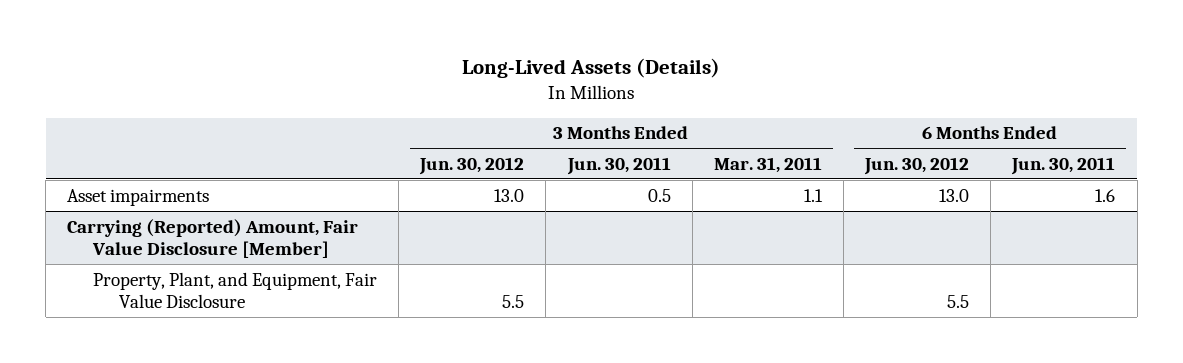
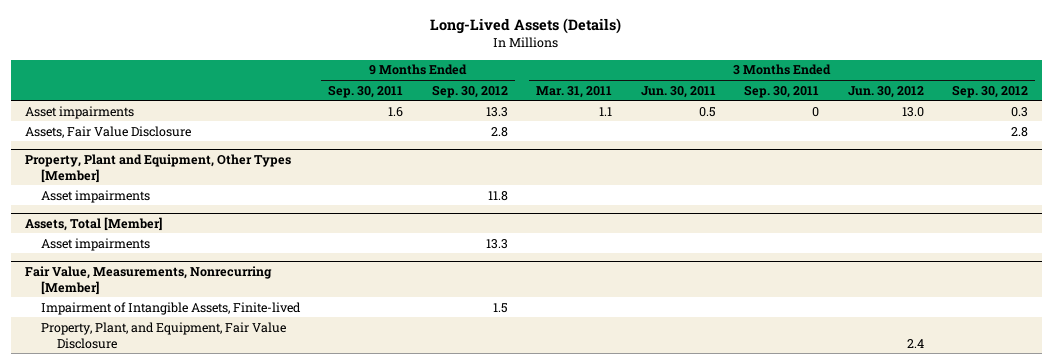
- | 3 Months Ended Jun. 30, 2012 | 3 Months Ended Jun. 30, 2011 | 3 Months Ended Mar. 31, 2011 | 6 Months Ended Jun. 30, 2012 | 6 Months Ended Jun. 30, 2011
+ | 9 Months Ended Sep. 30, 2011 | 9 Months Ended Sep. 30, 2012 | 3 Months Ended Mar. 31, 2011 | 3 Months Ended Jun. 30, 2011 | 3 Months Ended Sep. 30, 2011 | 3 Months Ended Jun. 30, 2012 | 3 Months Ended Sep. 30, 2012
- Carrying (Reported) Amount, Fair Value Disclosure [Member]
- Property, Plant, and Equipment, Fair Value Disclosure | 5.5 | | | 5.5 |
+ Assets, Fair Value Disclosure | | 2.8 | | | | | 2.8
+ Property, Plant and Equipment, Other Types [Member]
+ Asset impairments | | 11.8 | | | | |
+ Assets, Total [Member]
+ Asset impairments | | 13.3 | | | | |
+ Fair Value, Measurements, Nonrecurring [Member]
+ Impairment of Intangible Assets, Finite-lived | | 1.5 | | | | |
+ Property, Plant, and Equipment, Fair Value Disclosure | | | | | | 2.4 |

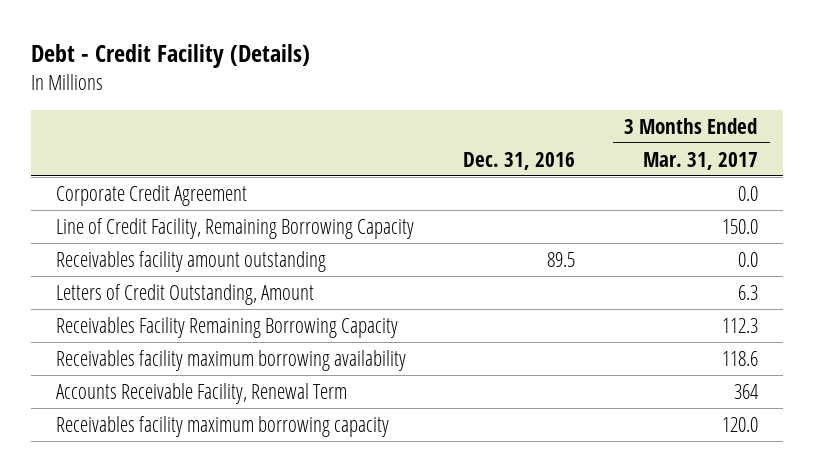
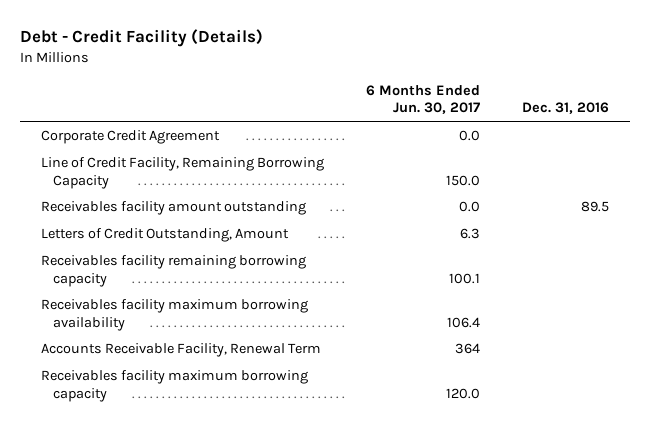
- | Dec. 31, 2016 | 3 Months Ended Mar. 31, 2017
+ | 6 Months Ended Jun. 30, 2017 | Dec. 31, 2016
- Receivables Facility Remaining Borrowing Capacity | | 112.3
+ Receivables facility remaining borrowing capacity | 100.1 |

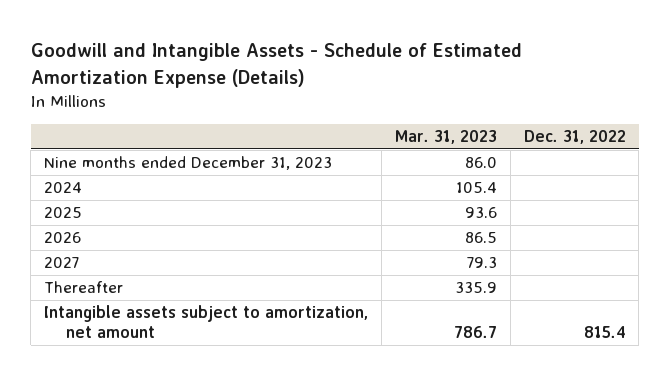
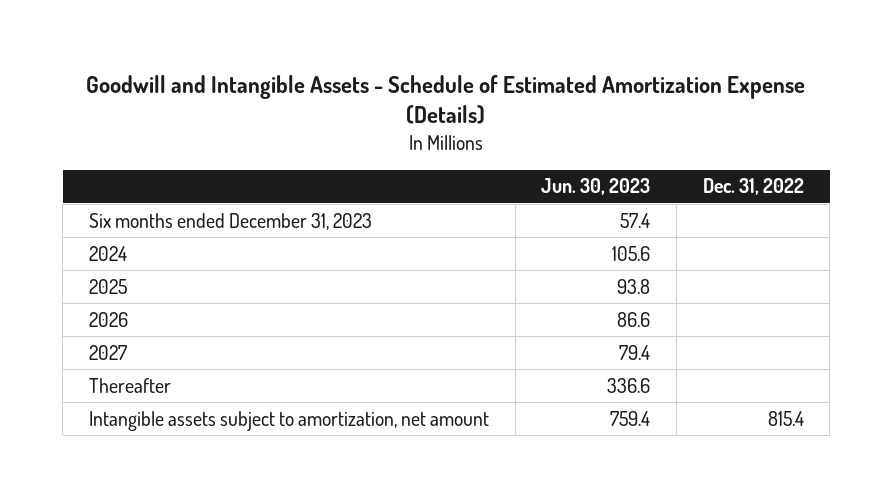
- | Mar. 31, 2023 | Dec. 31, 2022
+ | Jun. 30, 2023 | Dec. 31, 2022
- Nine months ended December 31, 2023 | 86.0 |
+ Six months ended December 31, 2023 | 57.4 |

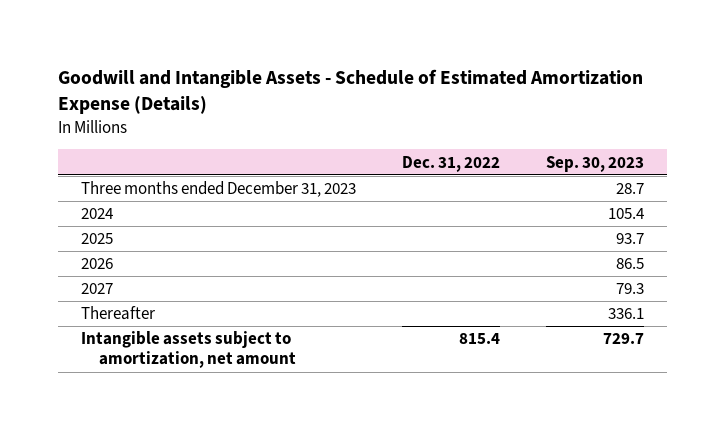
- | Jun. 30, 2023 | Dec. 31, 2022
+ | Dec. 31, 2022 | Sep. 30, 2023
- Six months ended December 31, 2023 | 57.4 |
+ Three months ended December 31, 2023 | | 28.7

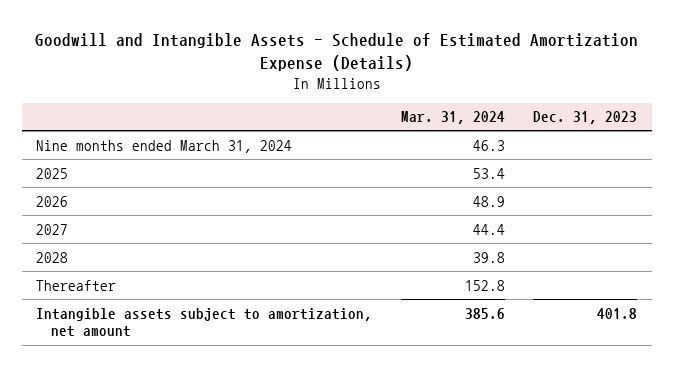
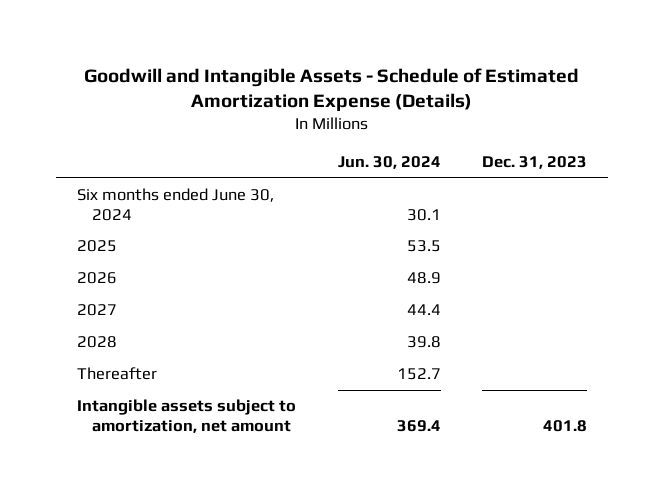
- | Mar. 31, 2024 | Dec. 31, 2023
+ | Jun. 30, 2024 | Dec. 31, 2023
- Nine months ended March 31, 2024 | 46.3 |
+ Six months ended June 30, 2024 | 30.1 |

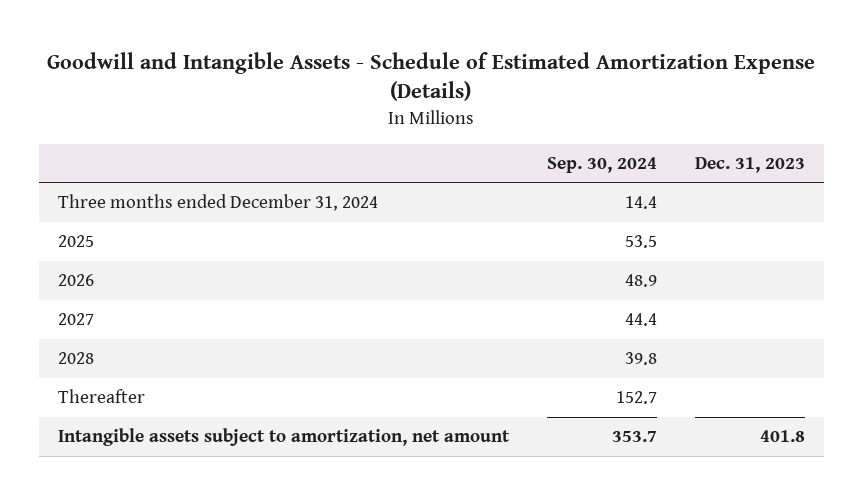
- | Jun. 30, 2024 | Dec. 31, 2023
+ | Sep. 30, 2024 | Dec. 31, 2023
- Six months ended June 30, 2024 | 30.1 |
+ Three months ended December 31, 2024 | 14.4 |

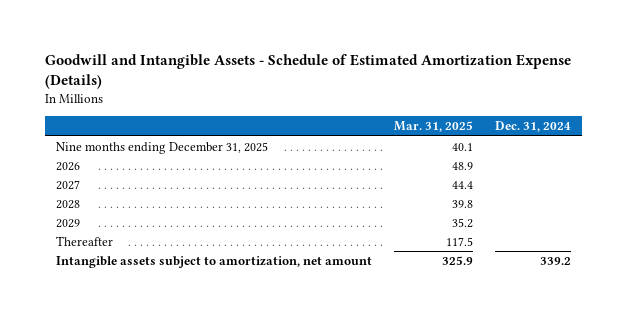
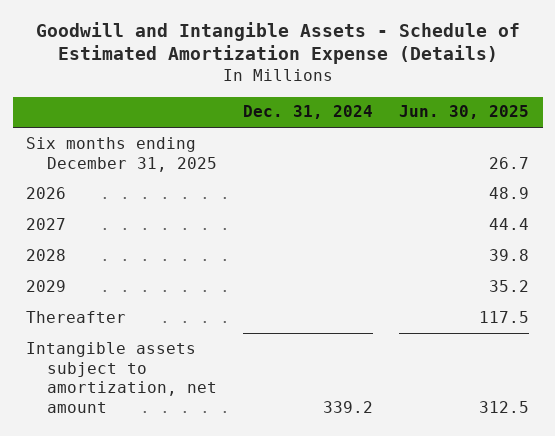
- | Mar. 31, 2025 | Dec. 31, 2024
+ | Dec. 31, 2024 | Jun. 30, 2025
- Nine months ending December 31, 2025 | 40.1 |
+ Six months ending December 31, 2025 | | 26.7

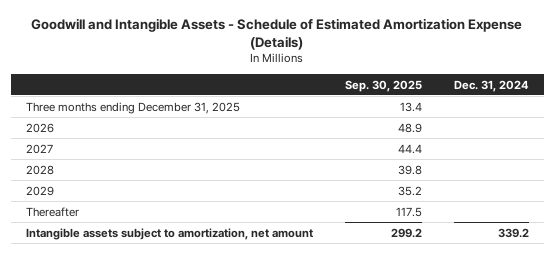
- | Dec. 31, 2024 | Jun. 30, 2025
+ | Sep. 30, 2025 | Dec. 31, 2024
- Six months ending December 31, 2025 | | 26.7
+ Three months ending December 31, 2025 | 13.4 |

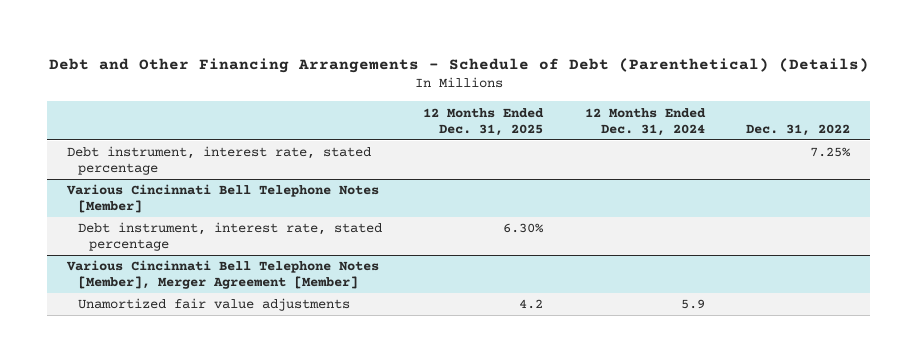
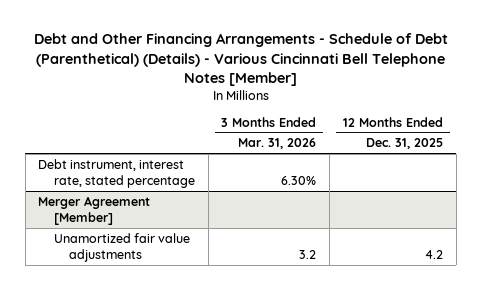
- Debt and Other Financing Arrangements - Schedule of Debt (Parenthetical) (Details)
+ Debt and Other Financing Arrangements - Schedule of Debt (Parenthetical) (Details) - Various Cincinnati Bell Telephone Notes [Member]
- | 12 Months Ended Dec. 31, 2025 | 12 Months Ended Dec. 31, 2024 | Dec. 31, 2022
+ | 3 Months Ended Mar. 31, 2026 | 12 Months Ended Dec. 31, 2025
- Various Cincinnati Bell Telephone Notes [Member]
- Debt instrument, interest rate, stated percentage | 6.30% | |
- Various Cincinnati Bell Telephone Notes [Member], Merger Agreement [Member]
- Unamortized fair value adjustments | 4.2 | 5.9 |
+ Merger Agreement [Member]
+ Unamortized fair value adjustments | 3.2 | 4.2

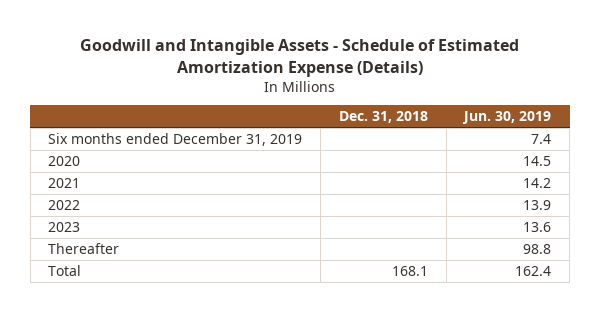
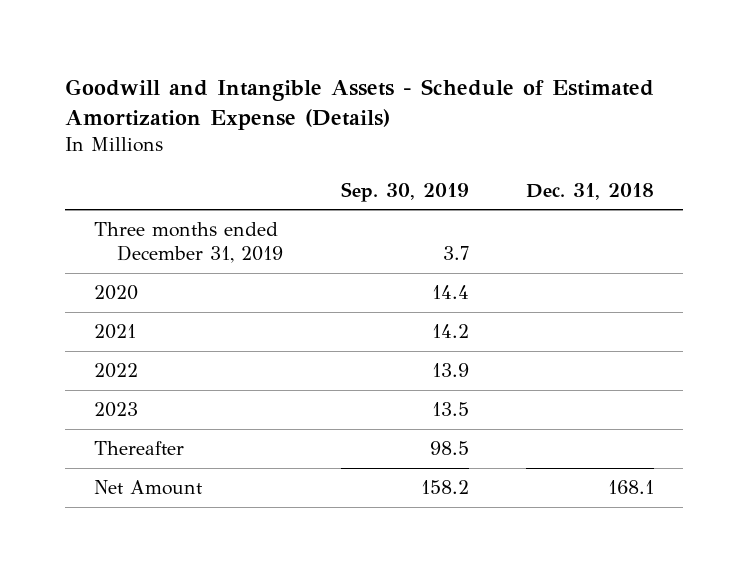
- | Dec. 31, 2018 | Jun. 30, 2019
+ | Sep. 30, 2019 | Dec. 31, 2018
- Six months ended December 31, 2019 | | 7.4
+ Three months ended December 31, 2019 | 3.7 |
- Total | 168.1 | 162.4
+ Net Amount | 158.2 | 168.1

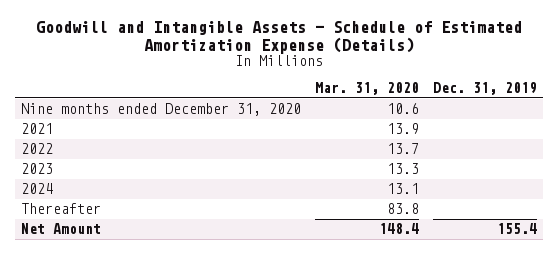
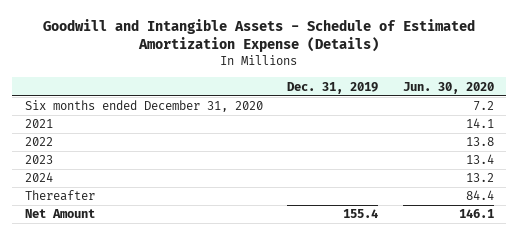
- | Mar. 31, 2020 | Dec. 31, 2019
+ | Dec. 31, 2019 | Jun. 30, 2020
- Nine months ended December 31, 2020 | 10.6 |
+ Six months ended December 31, 2020 | | 7.2

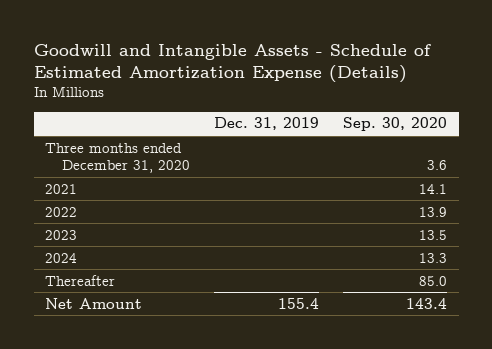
- | Dec. 31, 2019 | Jun. 30, 2020
+ | Dec. 31, 2019 | Sep. 30, 2020
- Six months ended December 31, 2020 | | 7.2
+ Three months ended December 31, 2020 | | 3.6

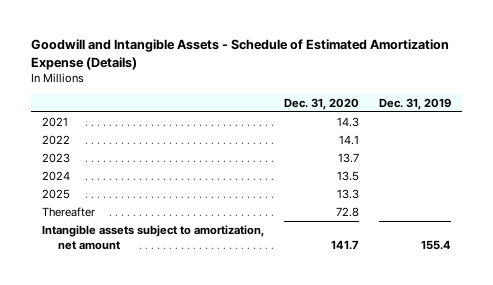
- | Dec. 31, 2019 | Sep. 30, 2020
+ | Dec. 31, 2020 | Dec. 31, 2019
- Three months ended December 31, 2020 | | 3.6
+ 2025 | 13.3 |
- Net Amount | 155.4 | 143.4
+ Intangible assets subject to amortization, net amount | 141.7 | 155.4

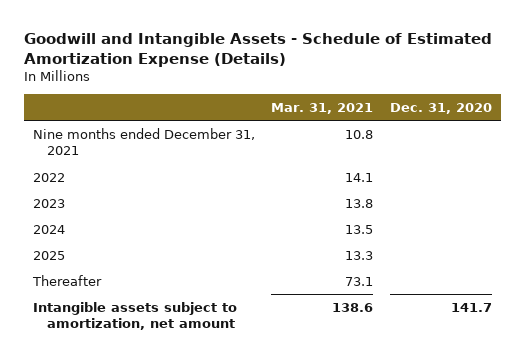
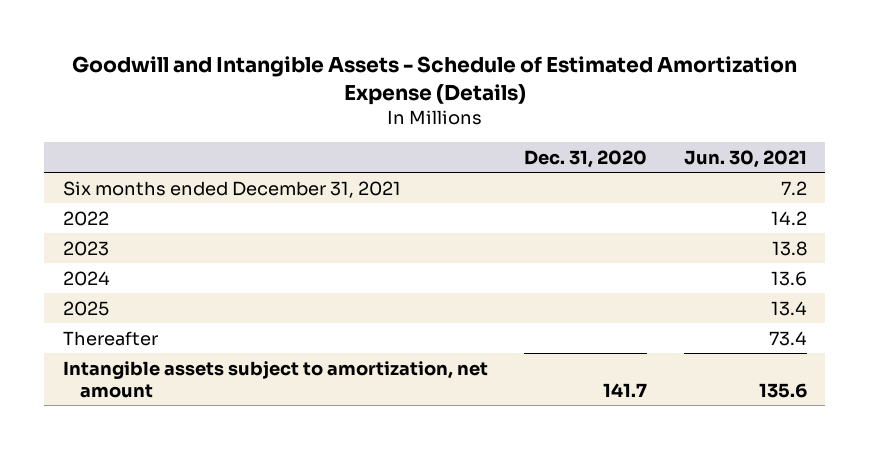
- | Mar. 31, 2021 | Dec. 31, 2020
+ | Dec. 31, 2020 | Jun. 30, 2021
- Nine months ended December 31, 2021 | 10.8 |
+ Six months ended December 31, 2021 | | 7.2

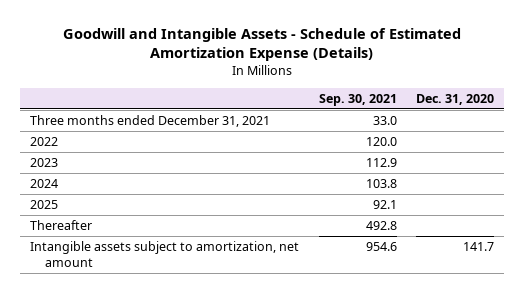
- | Dec. 31, 2020 | Jun. 30, 2021
+ | Sep. 30, 2021 | Dec. 31, 2020
- Six months ended December 31, 2021 | | 7.2
+ Three months ended December 31, 2021 | 33.0 |

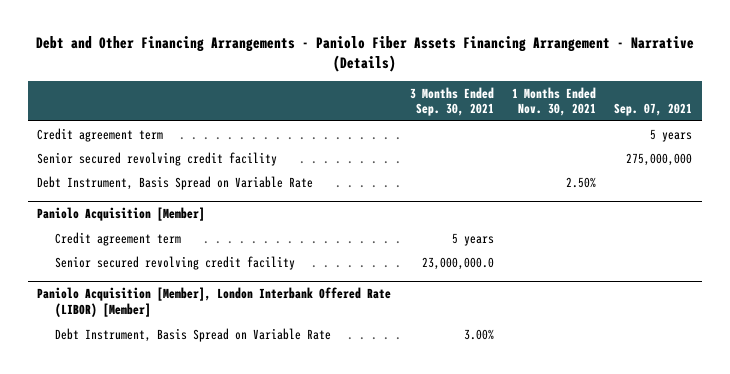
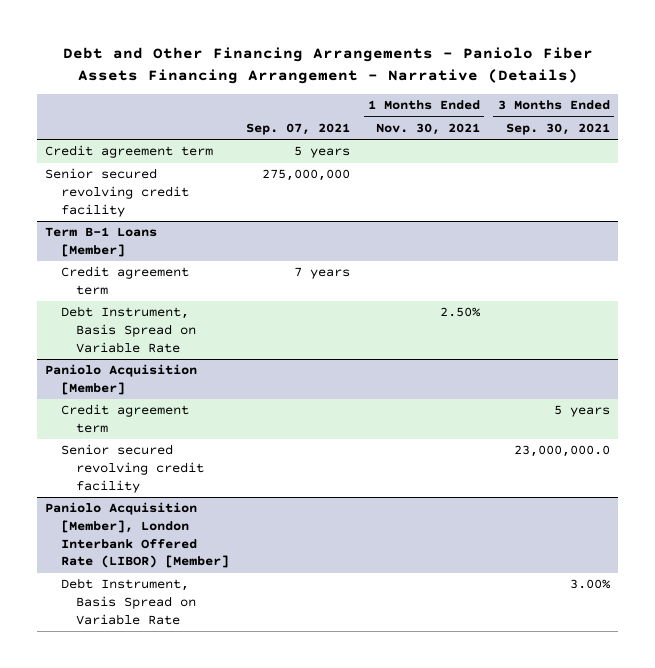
- | 3 Months Ended Sep. 30, 2021 | 1 Months Ended Nov. 30, 2021 | Sep. 07, 2021
+ | Sep. 07, 2021 | 1 Months Ended Nov. 30, 2021 | 3 Months Ended Sep. 30, 2021
- Debt Instrument, Basis Spread on Variable Rate | | 2.50% |
+ Term B-1 Loans [Member]
+ Credit agreement term | 7 years | |
+ Debt Instrument, Basis Spread on Variable Rate | | 2.50% |

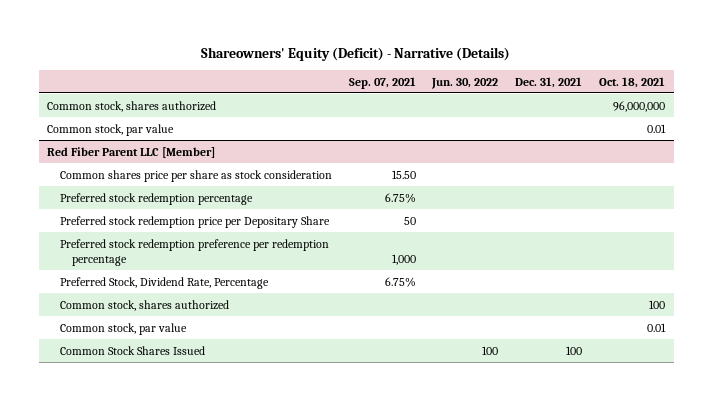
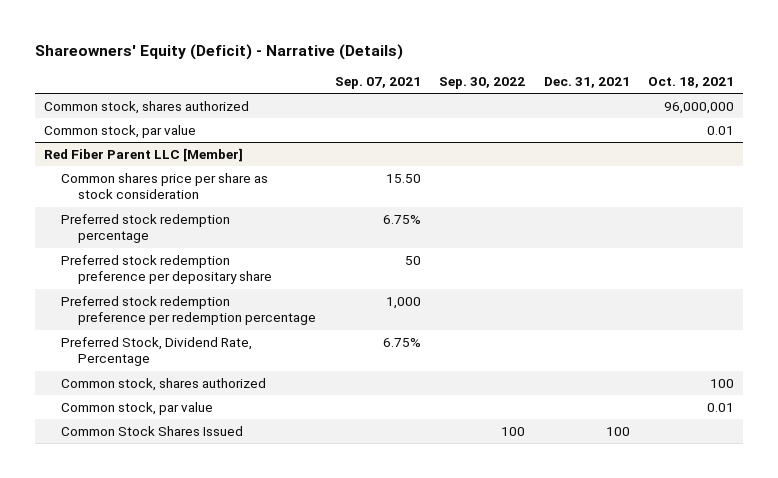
- | Sep. 07, 2021 | Jun. 30, 2022 | Dec. 31, 2021 | Oct. 18, 2021
+ | Sep. 07, 2021 | Sep. 30, 2022 | Dec. 31, 2021 | Oct. 18, 2021
@ Red Fiber Parent LLC [Member]
- Preferred stock redemption price per Depositary Share | 50 | | |
+ Preferred stock redemption preference per depositary share | 50 | | |

